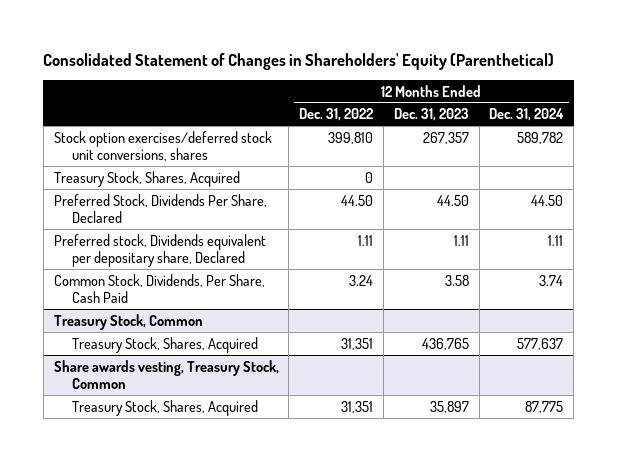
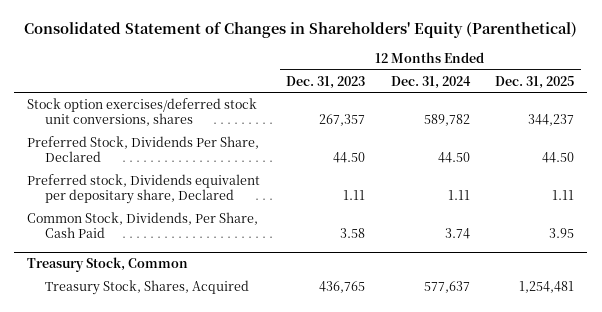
- | 12 Months Ended Dec. 31, 2022 | 12 Months Ended Dec. 31, 2023 | 12 Months Ended Dec. 31, 2024
+ | 12 Months Ended Dec. 31, 2023 | 12 Months Ended Dec. 31, 2024 | 12 Months Ended Dec. 31, 2025
- Treasury Stock, Shares, Acquired | 0 | |
- Share awards vesting, Treasury Stock, Common
- Treasury Stock, Shares, Acquired | 31,351 | 35,897 | 87,775

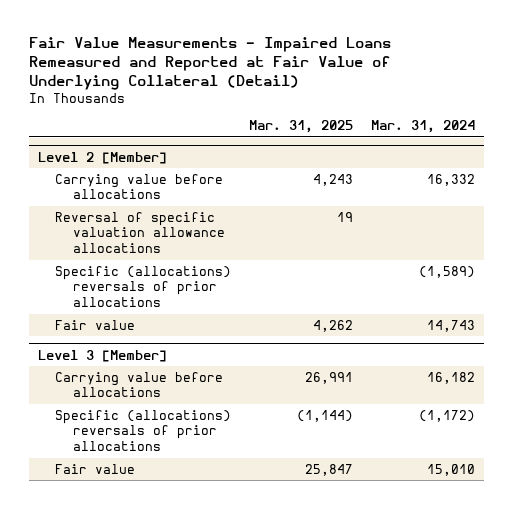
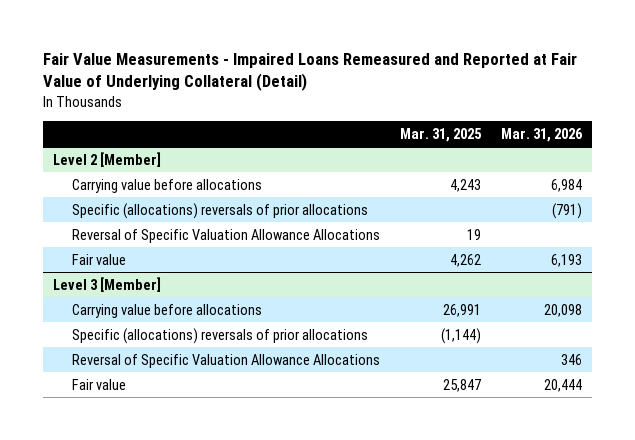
- | Mar. 31, 2025 | Mar. 31, 2024
+ | Mar. 31, 2025 | Mar. 31, 2026
@ Level 2 [Member]
- Reversal of specific valuation allowance allocations | 19 |
+ Reversal of Specific Valuation Allowance Allocations | 19 |
@ Level 3 [Member]
+ Reversal of Specific Valuation Allowance Allocations | | 346

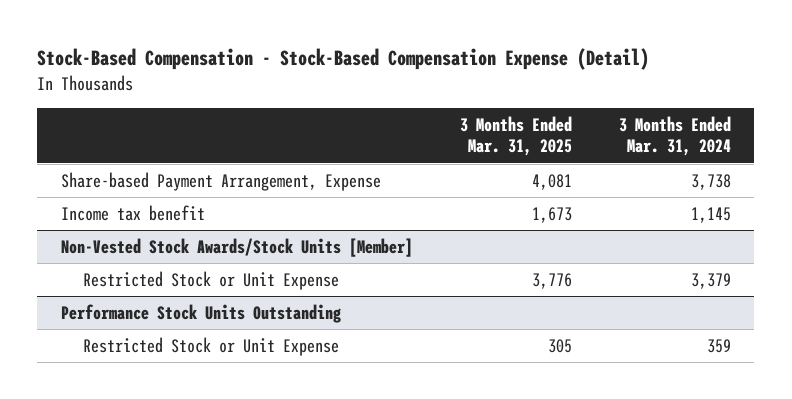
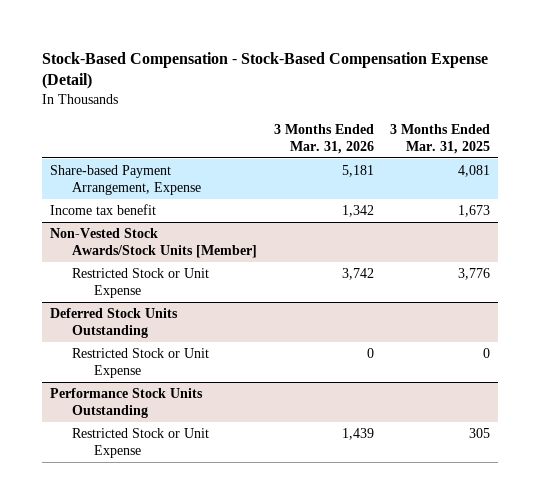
- | 3 Months Ended Mar. 31, 2025 | 3 Months Ended Mar. 31, 2024
+ | 3 Months Ended Mar. 31, 2026 | 3 Months Ended Mar. 31, 2025
+ Deferred Stock Units Outstanding
+ Restricted Stock or Unit Expense | 0 | 0

